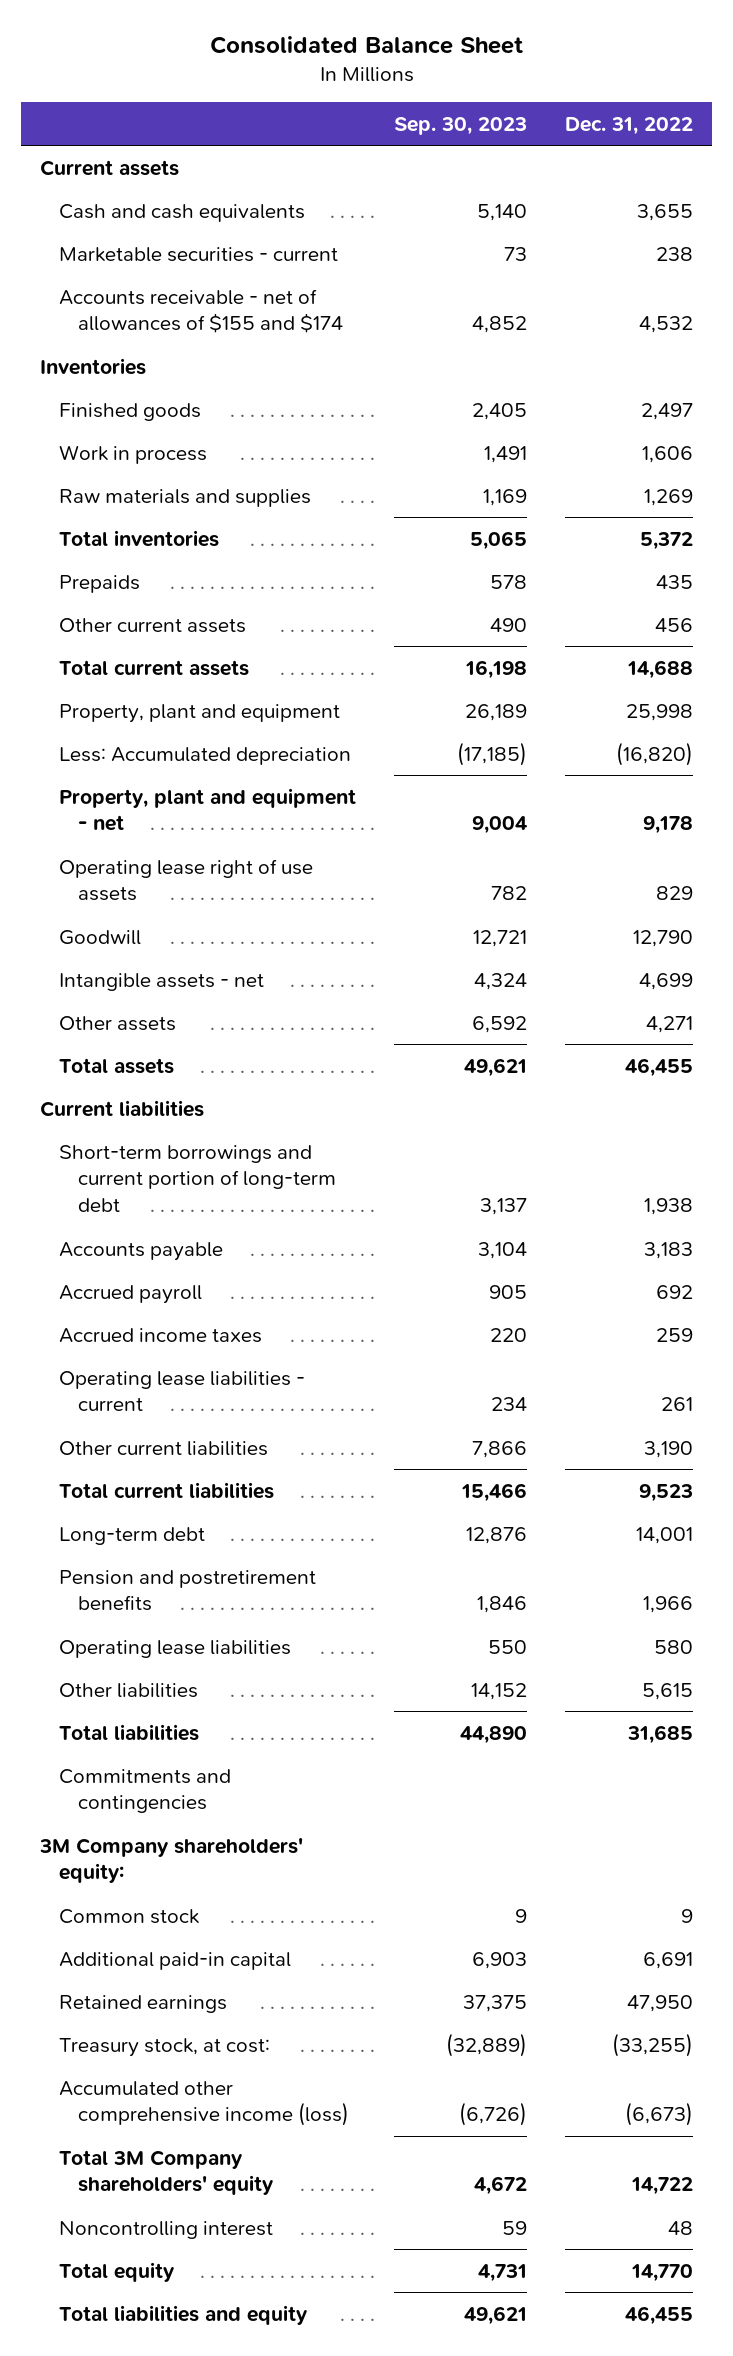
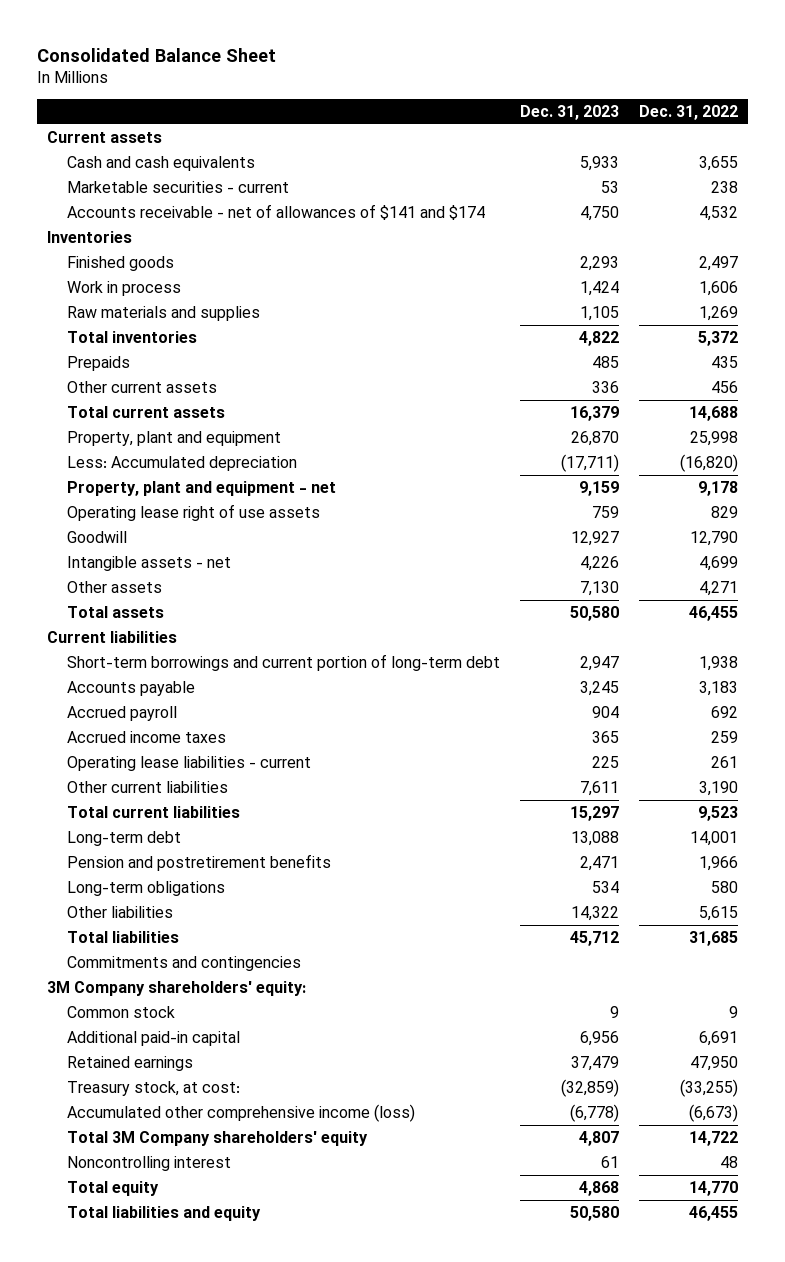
- | Sep. 30, 2023 | Dec. 31, 2022
+ | Dec. 31, 2023 | Dec. 31, 2022
- Accounts receivable - net of allowances of $155 and $174 | 4,852 | 4,532
+ Accounts receivable - net of allowances of $141 and $174 | 4,750 | 4,532
- Operating lease liabilities | 550 | 580
+ Long-term obligations | 534 | 580

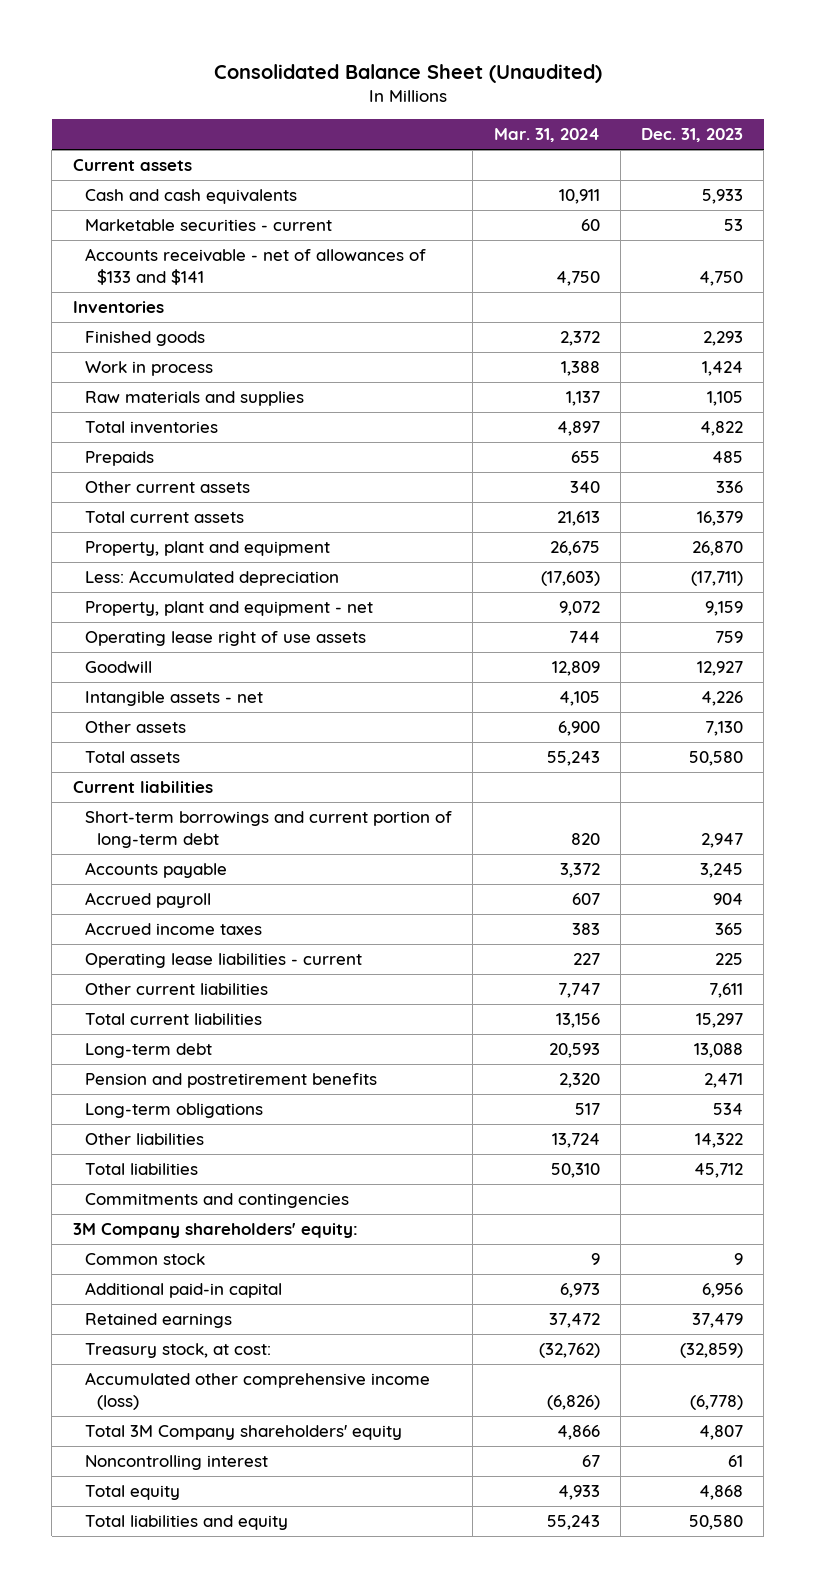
- Consolidated Balance Sheet
+ Consolidated Balance Sheet (Unaudited)
- | Dec. 31, 2023 | Dec. 31, 2022
+ | Mar. 31, 2024 | Dec. 31, 2023
- Accounts receivable - net of allowances of $141 and $174 | 4,750 | 4,532
+ Accounts receivable - net of allowances of $133 and $141 | 4,750 | 4,750

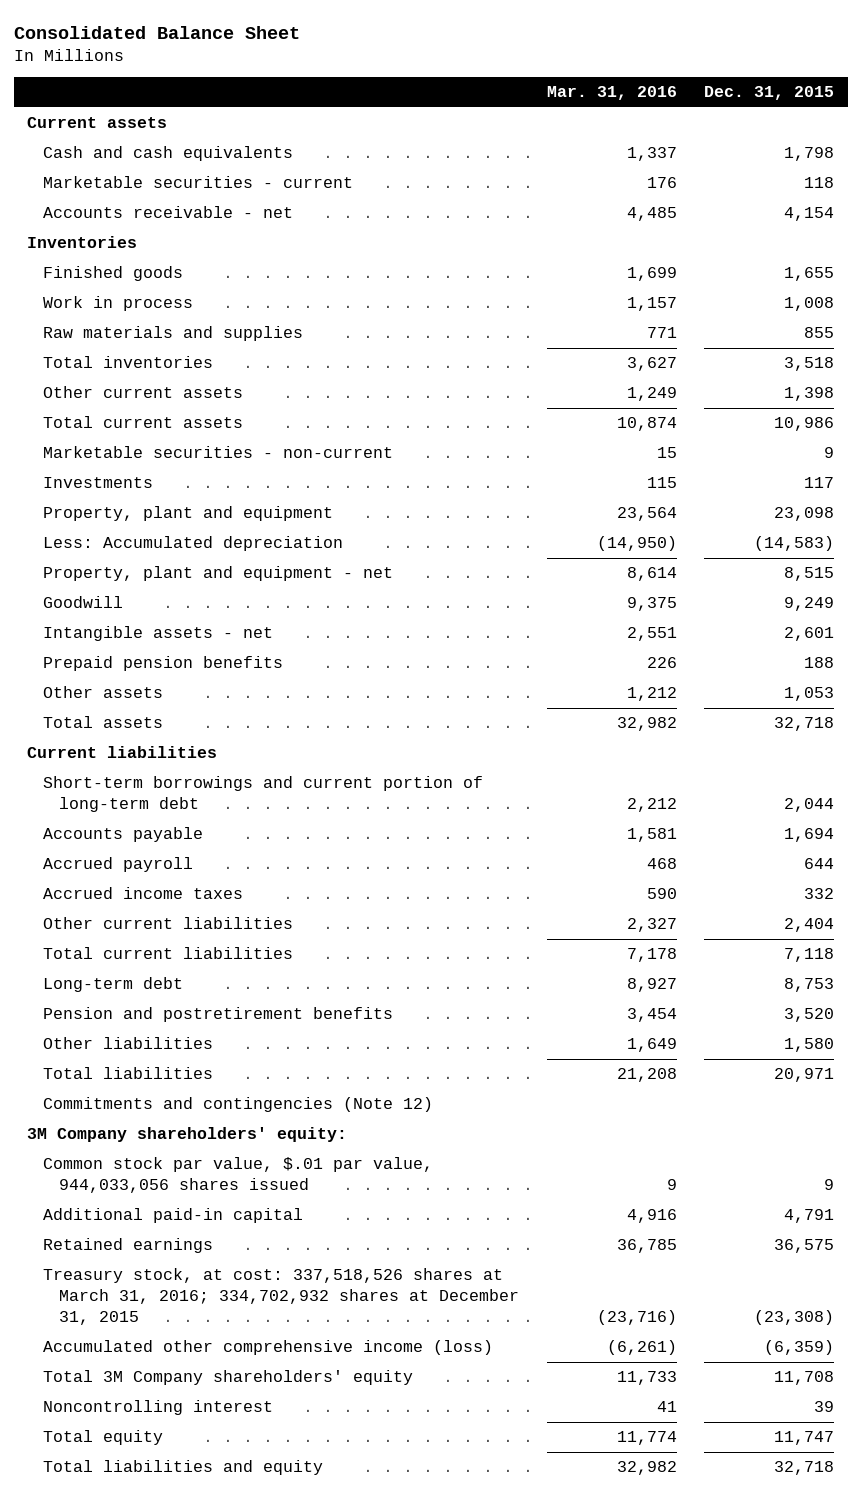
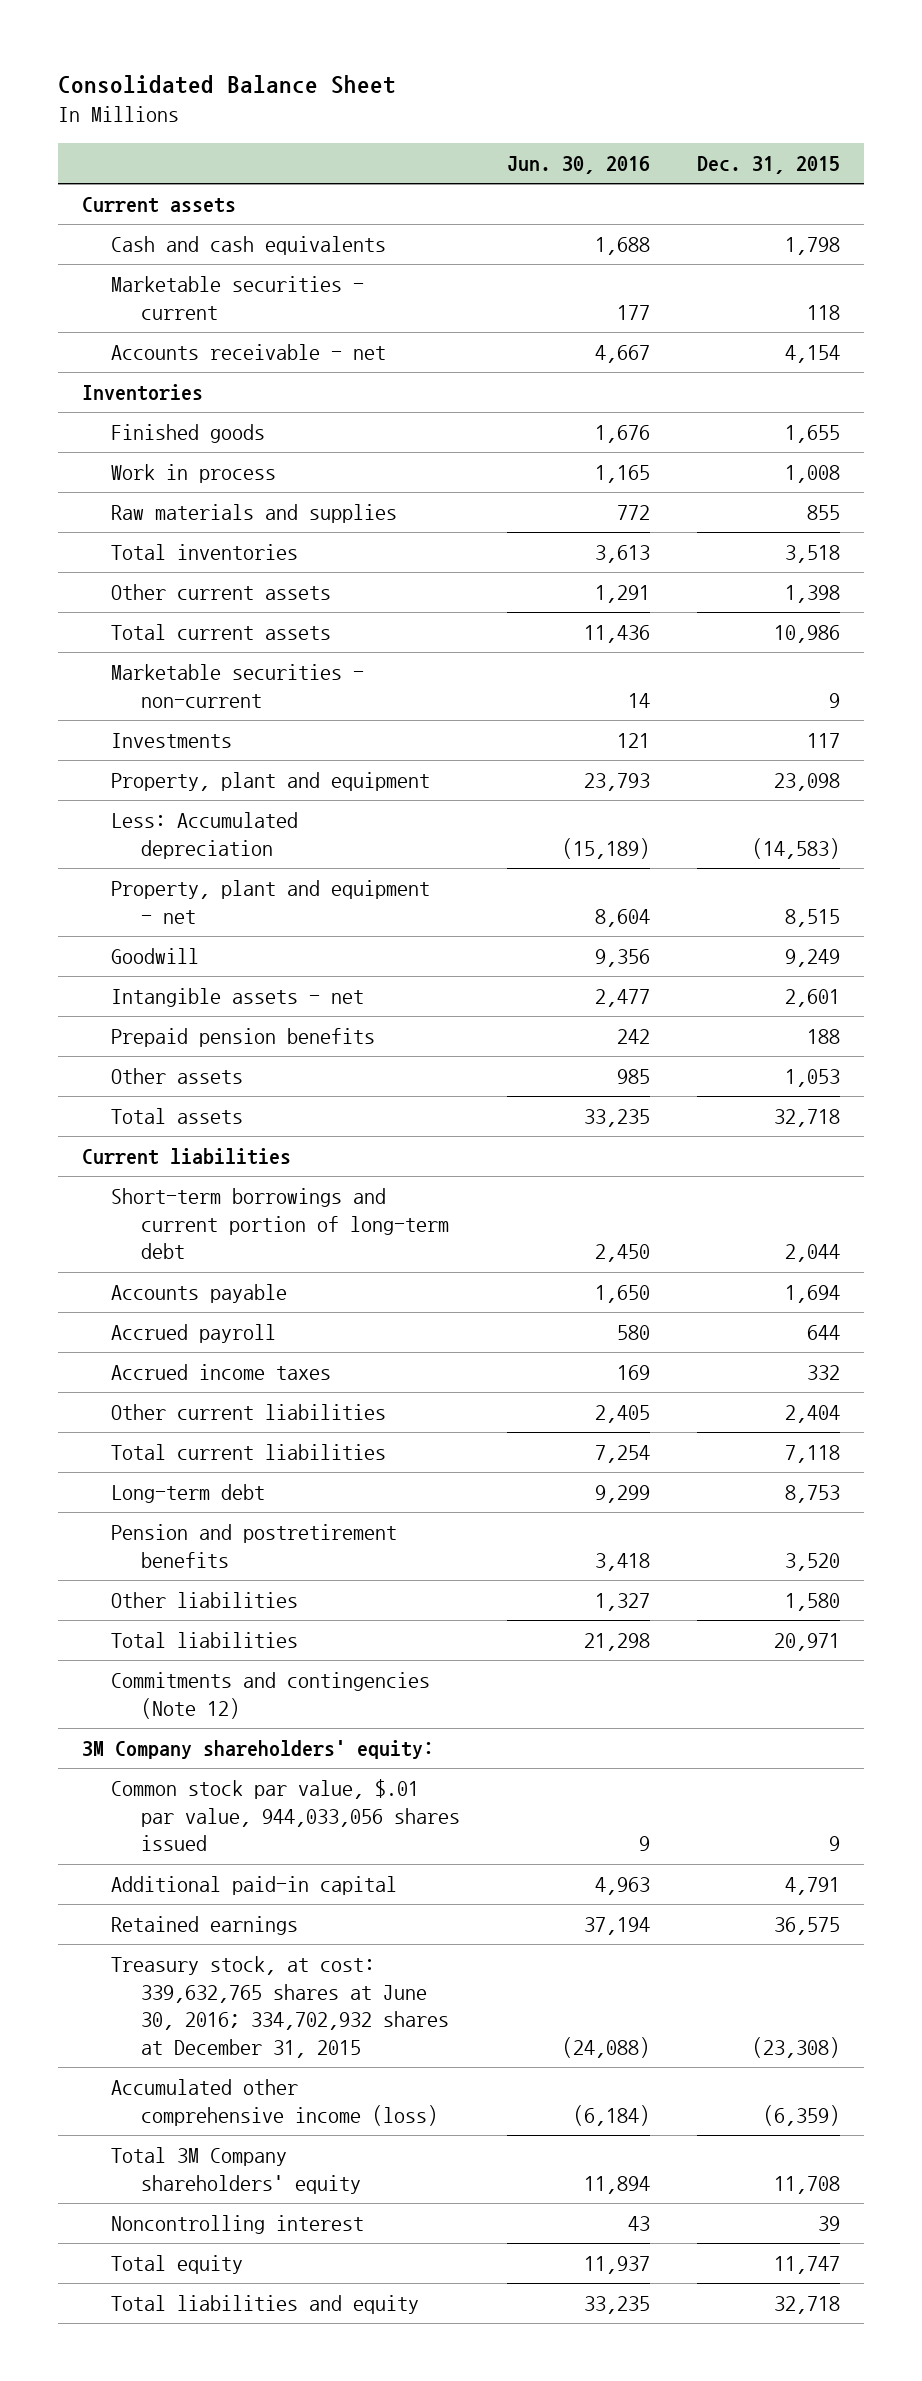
- | Mar. 31, 2016 | Dec. 31, 2015
+ | Jun. 30, 2016 | Dec. 31, 2015
- Treasury stock, at cost: 337,518,526 shares at March 31, 2016; 334,702,932 shares at December 31, 2015 | (23,716) | (23,308)
+ Treasury stock, at cost: 339,632,765 shares at June 30, 2016; 334,702,932 shares at December 31, 2015 | (24,088) | (23,308)

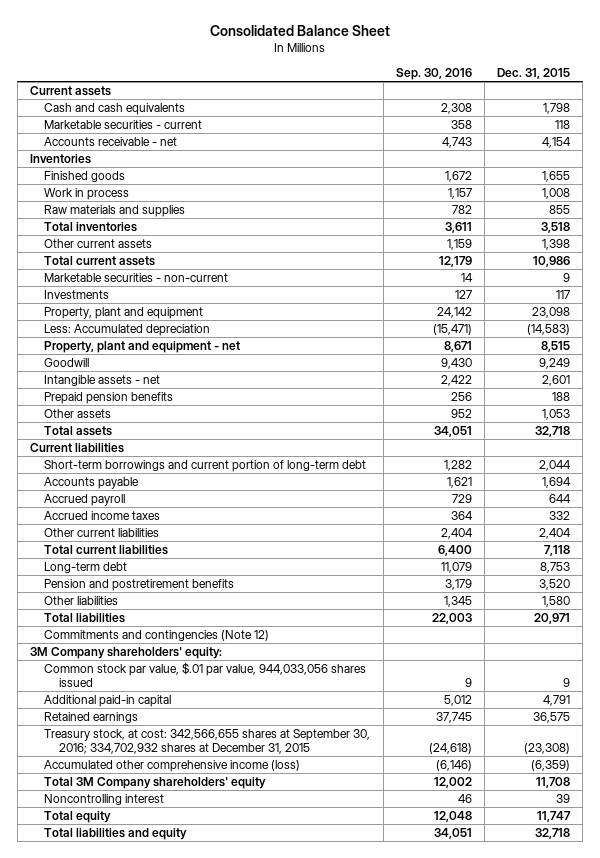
- | Jun. 30, 2016 | Dec. 31, 2015
+ | Sep. 30, 2016 | Dec. 31, 2015
- Treasury stock, at cost: 339,632,765 shares at June 30, 2016; 334,702,932 shares at December 31, 2015 | (24,088) | (23,308)
+ Treasury stock, at cost: 342,566,655 shares at September 30, 2016; 334,702,932 shares at December 31, 2015 | (24,618) | (23,308)

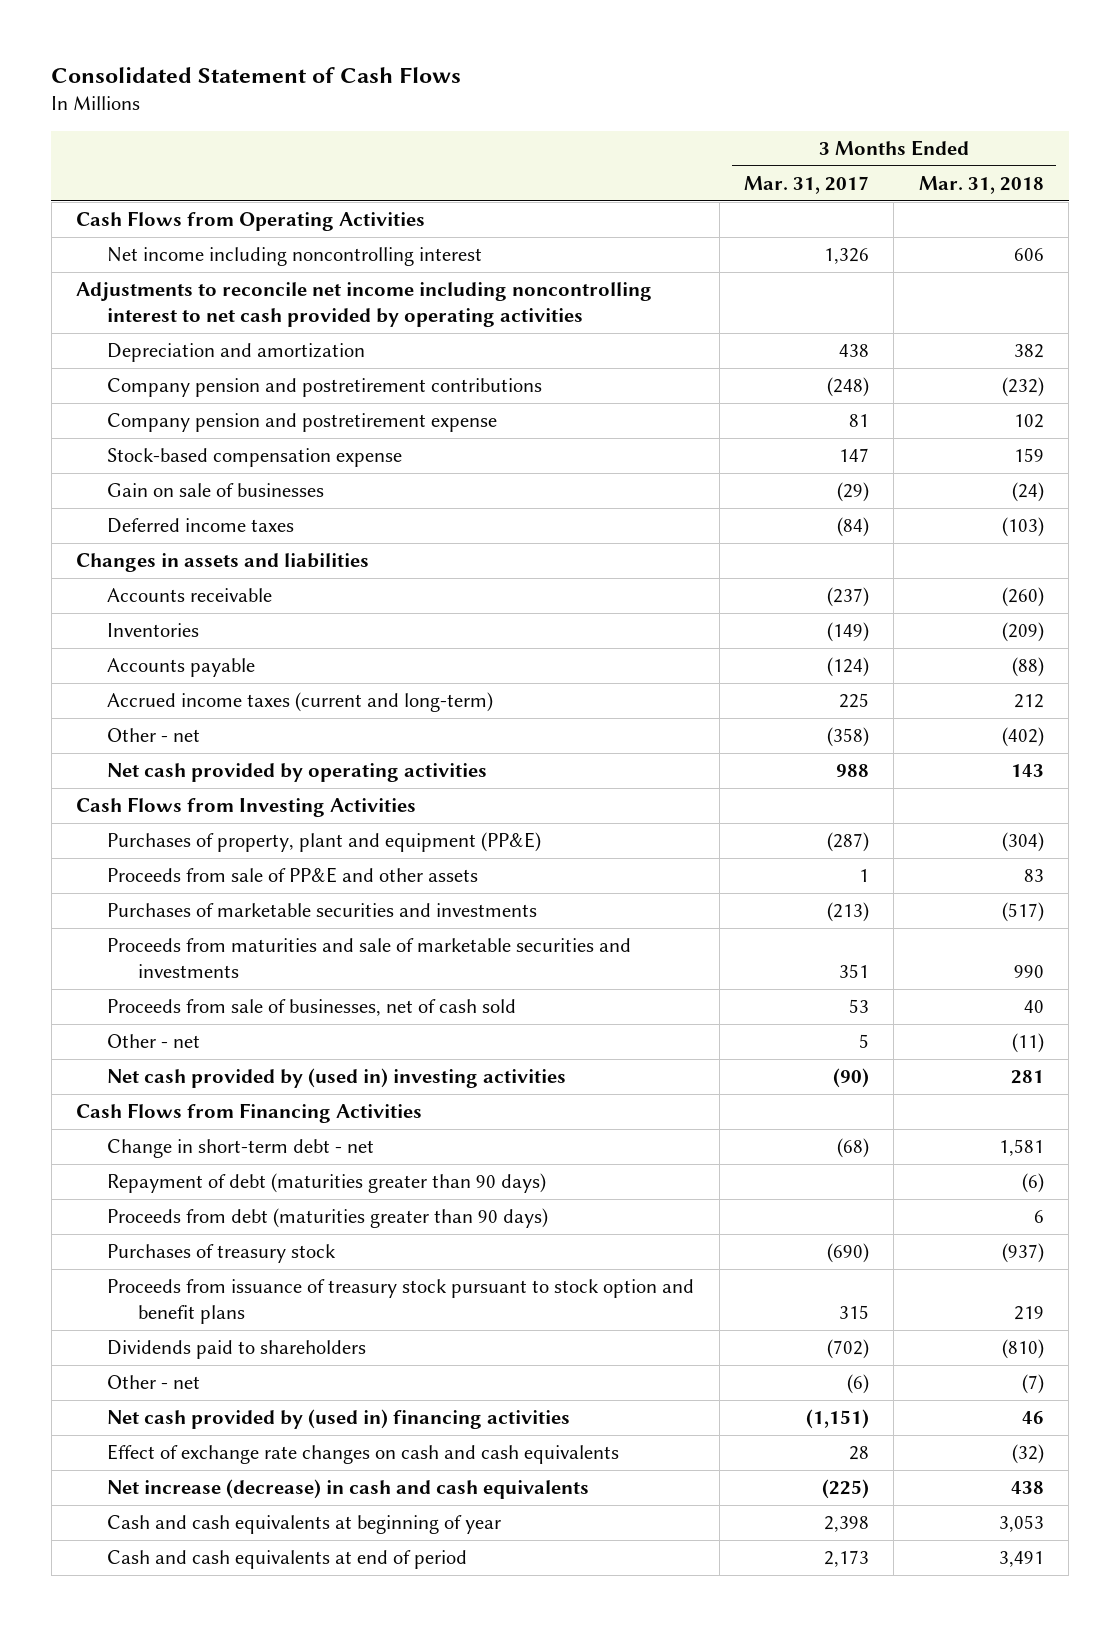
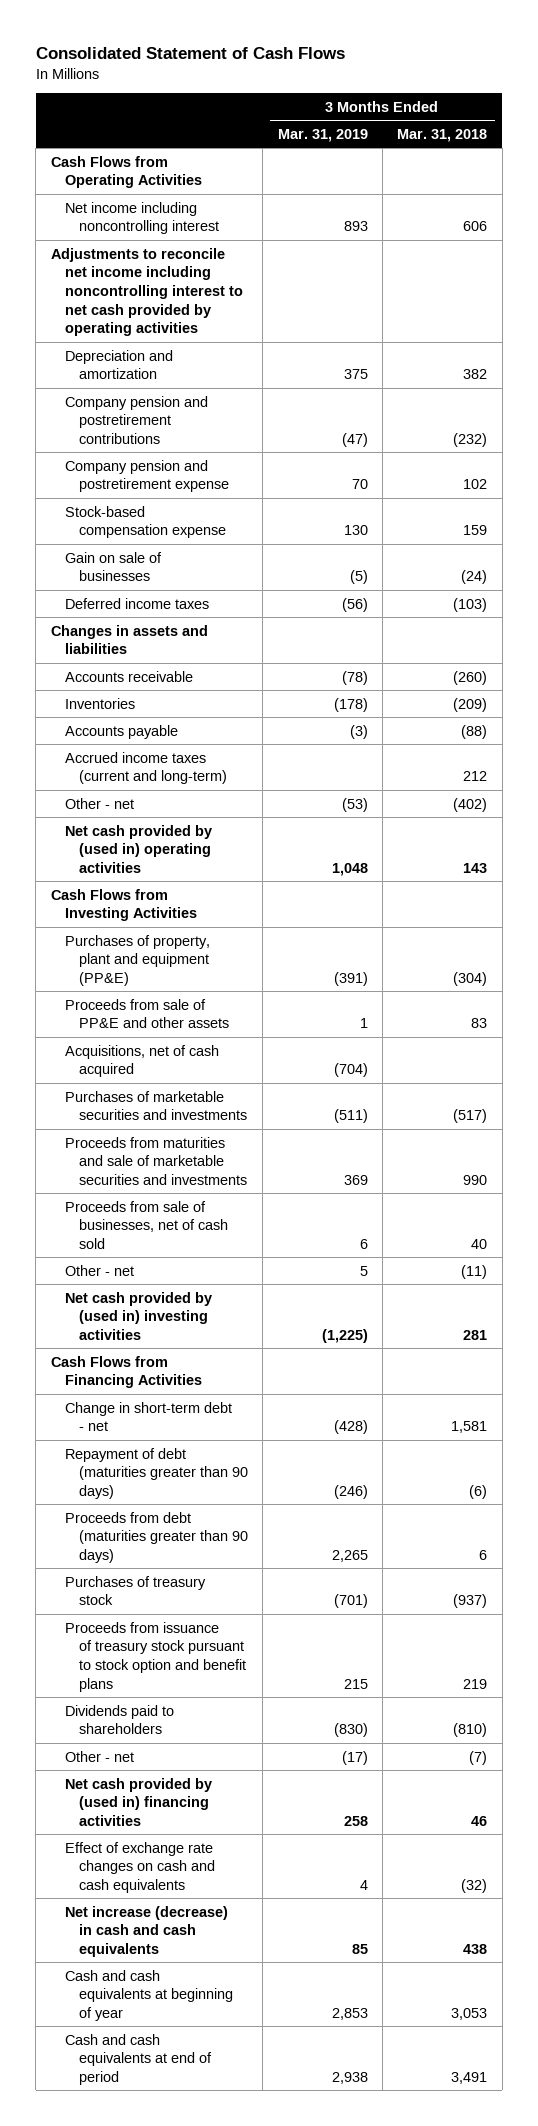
- | 3 Months Ended Mar. 31, 2017 | 3 Months Ended Mar. 31, 2018
+ | 3 Months Ended Mar. 31, 2019 | 3 Months Ended Mar. 31, 2018
- Net cash provided by operating activities | 988 | 143
+ Net cash provided by (used in) operating activities | 1,048 | 143
+ Acquisitions, net of cash acquired | (704) |

